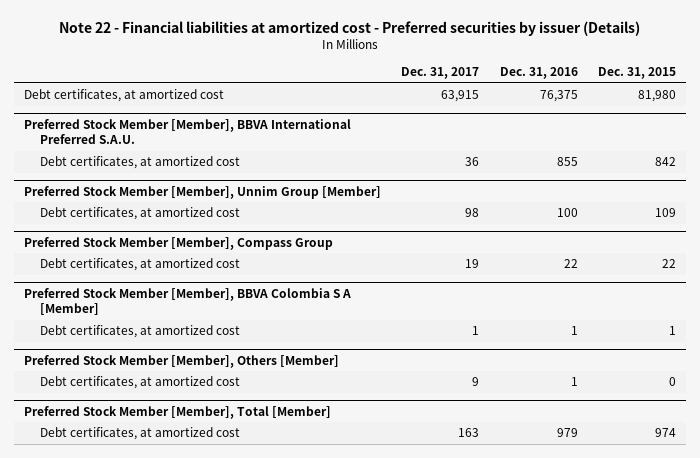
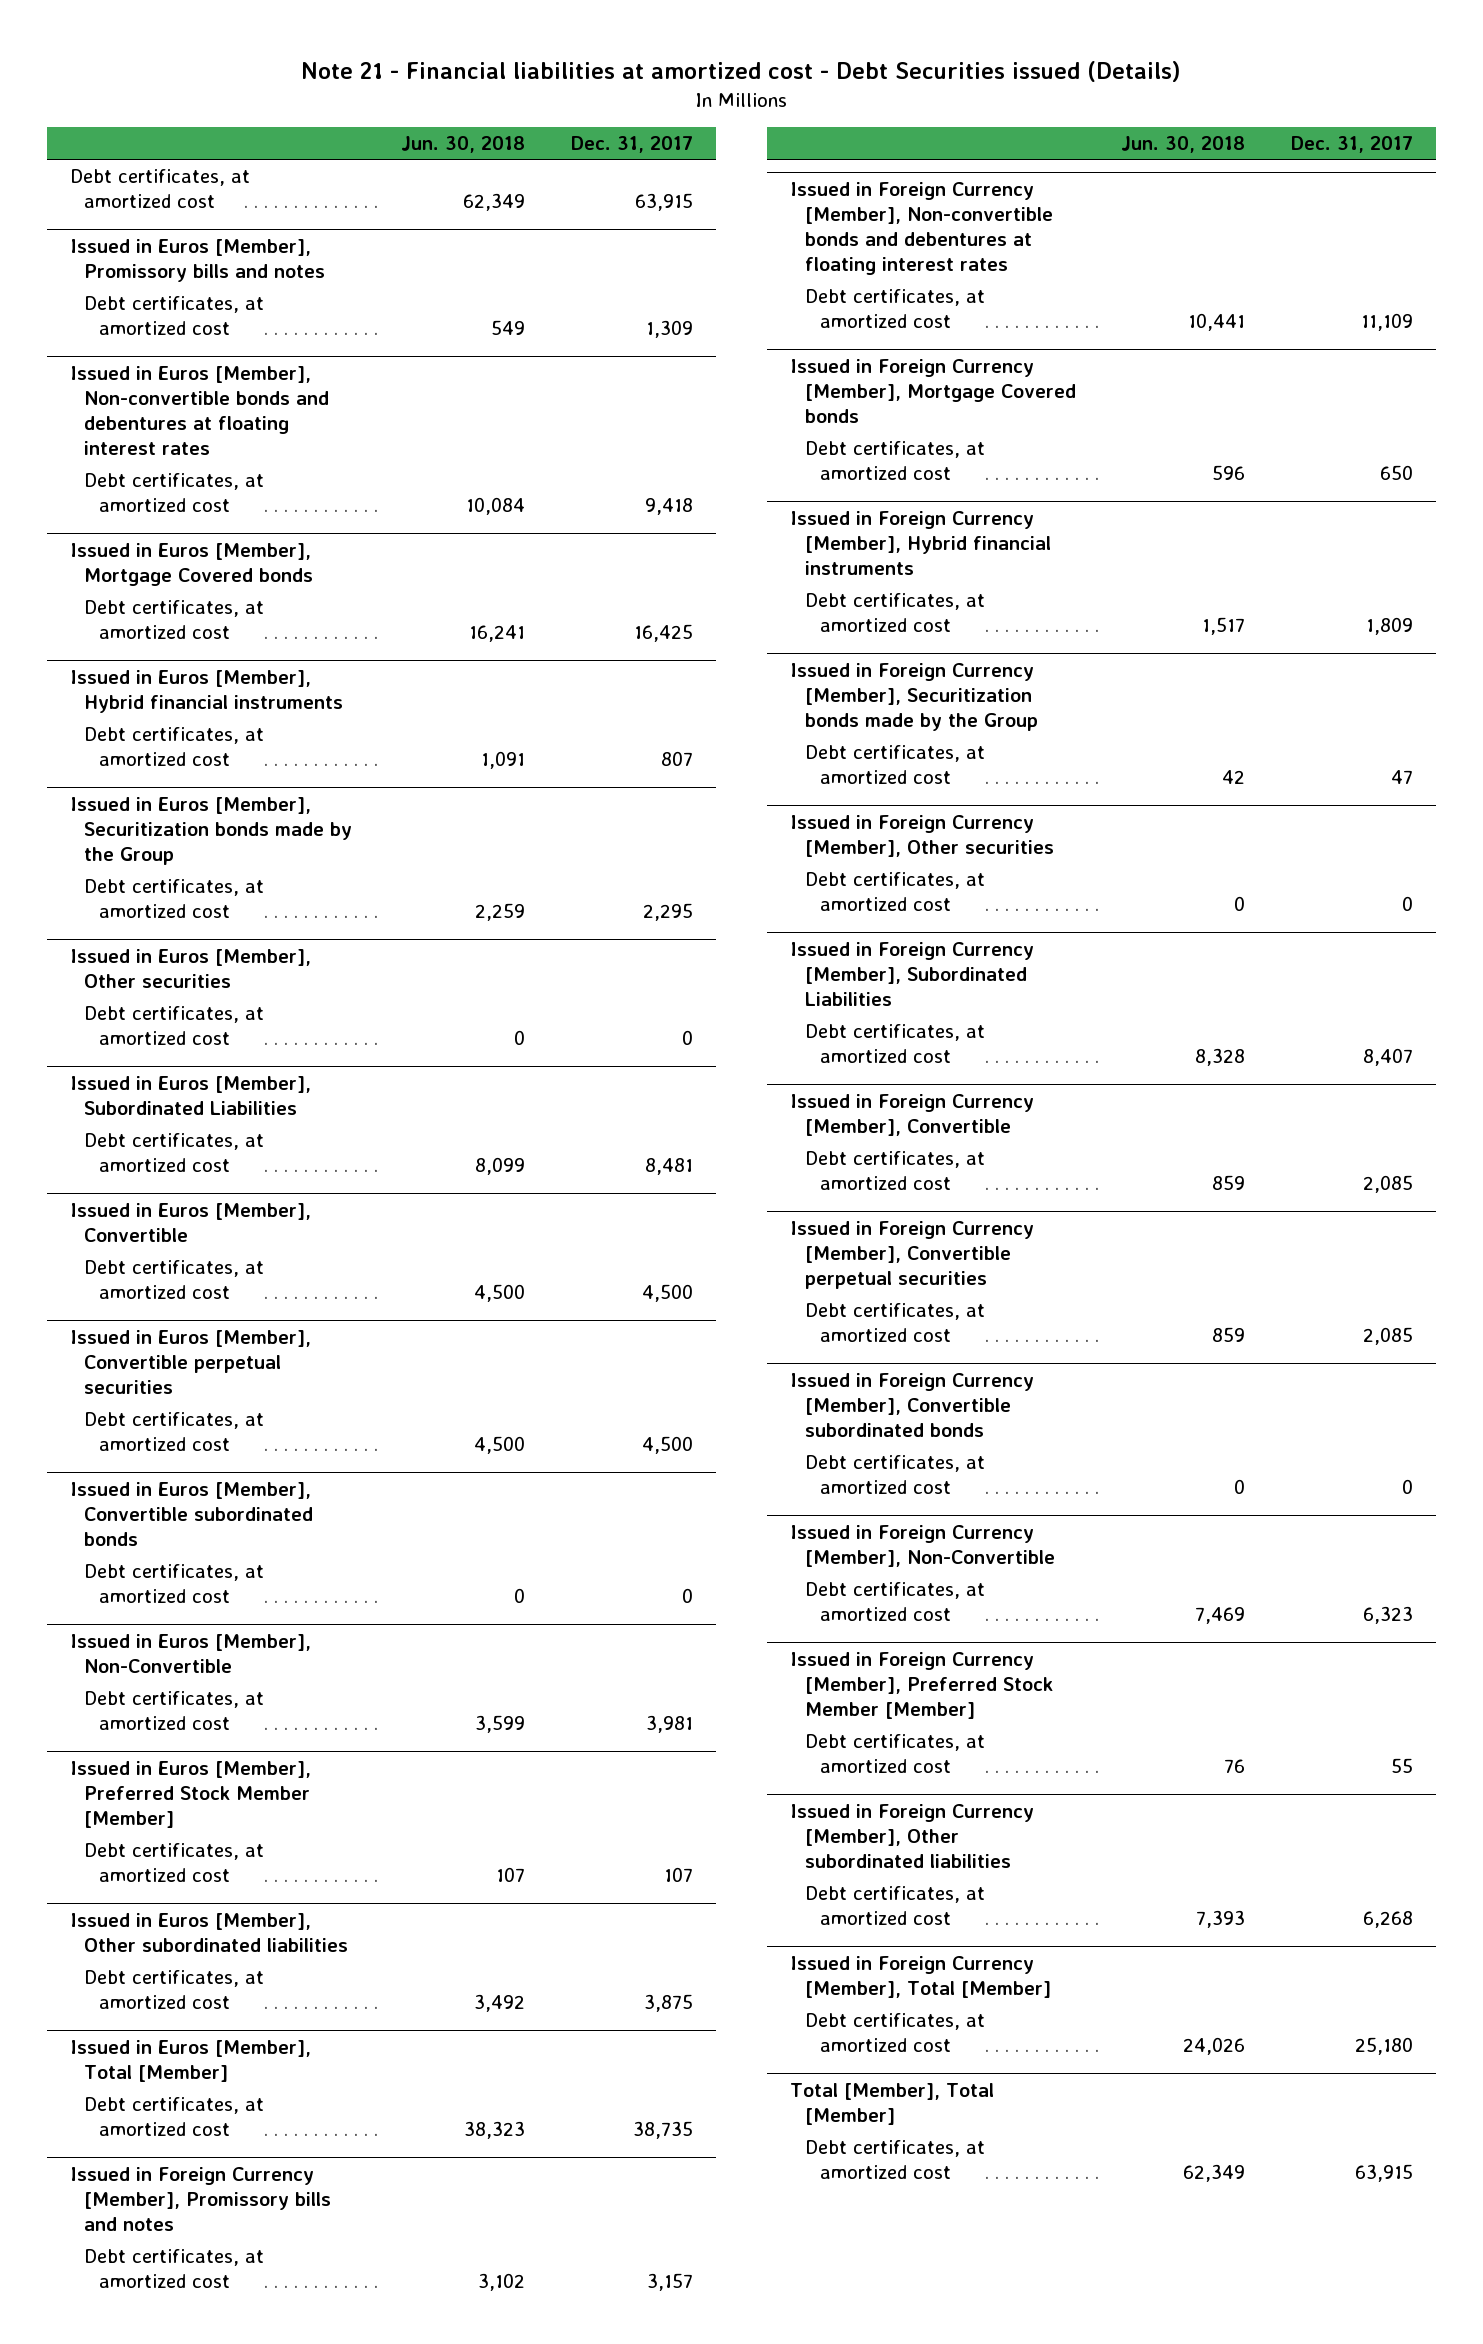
- Note 22 - Financial liabilities at amortized cost - Preferred securities by issuer (Details)
+ Note 21 - Financial liabilities at amortized cost - Debt Securities issued (Details)
- | Dec. 31, 2017 | Dec. 31, 2016 | Dec. 31, 2015
+ | Jun. 30, 2018 | Dec. 31, 2017
- Preferred Stock Member [Member], BBVA International Preferred S.A.U.
- Debt certificates, at amortized cost | 36 | 855 | 842
- Preferred Stock Member [Member], Unnim Group [Member]
- Debt certificates, at amortized cost | 98 | 100 | 109
- Preferred Stock Member [Member], Compass Group
- Debt certificates, at amortized cost | 19 | 22 | 22
- Preferred Stock Member [Member], BBVA Colombia S A [Member]
- Debt certificates, at amortized cost | 1 | 1 | 1
- Preferred Stock Member [Member], Others [Member]
- Debt certificates, at amortized cost | 9 | 1 | 0
- Preferred Stock Member [Member], Total [Member]
- Debt certificates, at amortized cost | 163 | 979 | 974
+ Issued in Euros [Member], Promissory bills and notes
+ Debt certificates, at amortized cost | 549 | 1,309
+ Issued in Euros [Member], Non-convertible bonds and debentures at floating interest rates
+ Debt certificates, at amortized cost | 10,084 | 9,418
+ Issued in Euros [Member], Mortgage Covered bonds
+ Debt certificates, at amortized cost | 16,241 | 16,425
+ Issued in Euros [Member], Hybrid financial instruments
+ Debt certificates, at amortized cost | 1,091 | 807
+ Issued in Euros [Member], Securitization bonds made by the Group
+ Debt certificates, at amortized cost | 2,259 | 2,295
+ Issued in Euros [Member], Other securities
+ Debt certificates, at amortized cost | 0 | 0
+ Issued in Euros [Member], Subordinated Liabilities
+ Debt certificates, at amortized cost | 8,099 | 8,481
+ Issued in Euros [Member], Convertible
+ Debt certificates, at amortized cost | 4,500 | 4,500
+ Issued in Euros [Member], Convertible perpetual securities
+ Debt certificates, at amortized cost | 4,500 | 4,500
+ Issued in Euros [Member], Convertible subordinated bonds
+ Debt certificates, at amortized cost | 0 | 0
+ Issued in Euros [Member], Non-Convertible
+ Debt certificates, at amortized cost | 3,599 | 3,981
+ Issued in Euros [Member], Preferred Stock Member [Member]
+ Debt certificates, at amortized cost | 107 | 107
+ Issued in Euros [Member], Other subordinated liabilities
+ Debt certificates, at amortized cost | 3,492 | 3,875
+ Issued in Euros [Member], Total [Member]
+ Debt certificates, at amortized cost | 38,323 | 38,735
+ Issued in Foreign Currency [Member], Promissory bills and notes
+ Debt certificates, at amortized cost | 3,102 | 3,157
+ Issued in Foreign Currency [Member], Non-convertible bonds and debentures at floating interest rates
+ Debt certificates, at amortized cost | 10,441 | 11,109
+ Issued in Foreign Currency [Member], Mortgage Covered bonds
+ Debt certificates, at amortized cost | 596 | 650
+ Issued in Foreign Currency [Member], Hybrid financial instruments
+ Debt certificates, at amortized cost | 1,517 | 1,809
+ Issued in Foreign Currency [Member], Securitization bonds made by the Group
+ Debt certificates, at amortized cost | 42 | 47
+ Issued in Foreign Currency [Member], Other securities
+ Debt certificates, at amortized cost | 0 | 0
+ Issued in Foreign Currency [Member], Subordinated Liabilities
+ Debt certificates, at amortized cost | 8,328 | 8,407
+ Issued in Foreign Currency [Member], Convertible
+ Debt certificates, at amortized cost | 859 | 2,085
+ Issued in Foreign Currency [Member], Convertible perpetual securities
+ Debt certificates, at amortized cost | 859 | 2,085
+ Issued in Foreign Currency [Member], Convertible subordinated bonds
+ Debt certificates, at amortized cost | 0 | 0
+ Issued in Foreign Currency [Member], Non-Convertible
+ Debt certificates, at amortized cost | 7,469 | 6,323
+ Issued in Foreign Currency [Member], Preferred Stock Member [Member]
+ Debt certificates, at amortized cost | 76 | 55
+ Issued in Foreign Currency [Member], Other subordinated liabilities
+ Debt certificates, at amortized cost | 7,393 | 6,268
+ Issued in Foreign Currency [Member], Total [Member]
+ Debt certificates, at amortized cost | 24,026 | 25,180
+ Total [Member], Total [Member]
+ Debt certificates, at amortized cost | 62,349 | 63,915

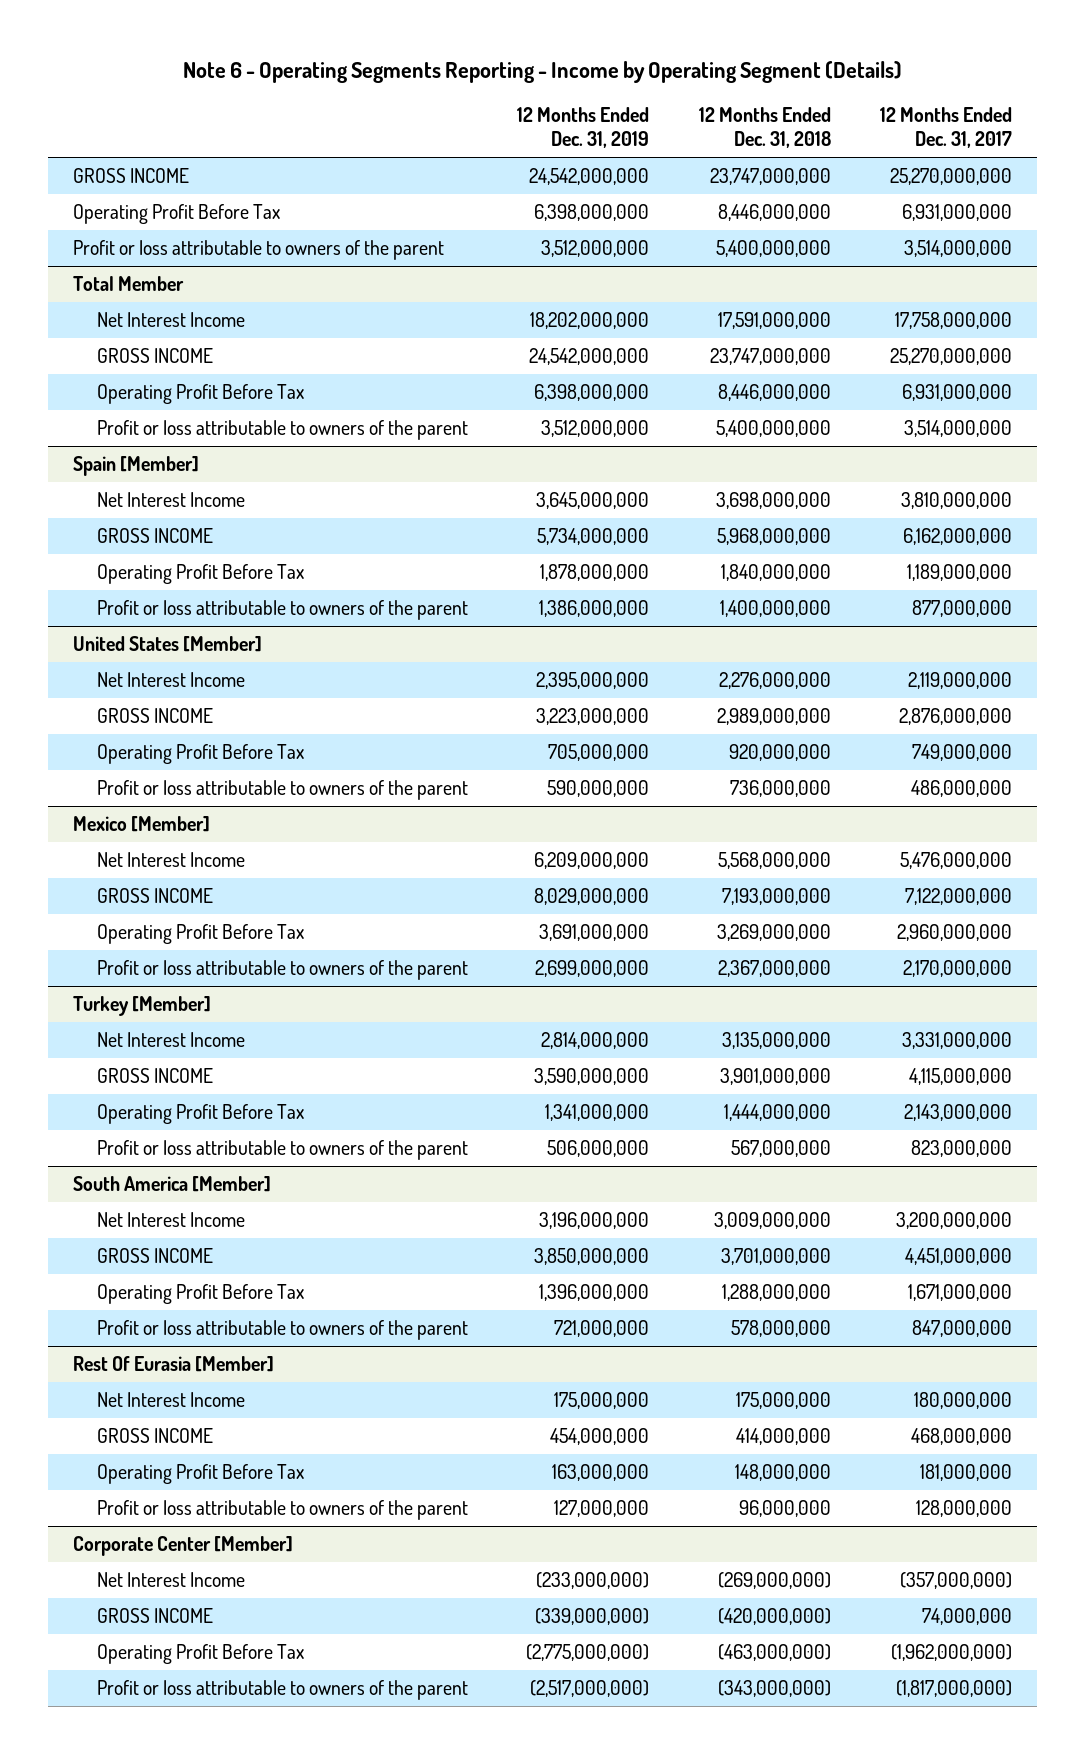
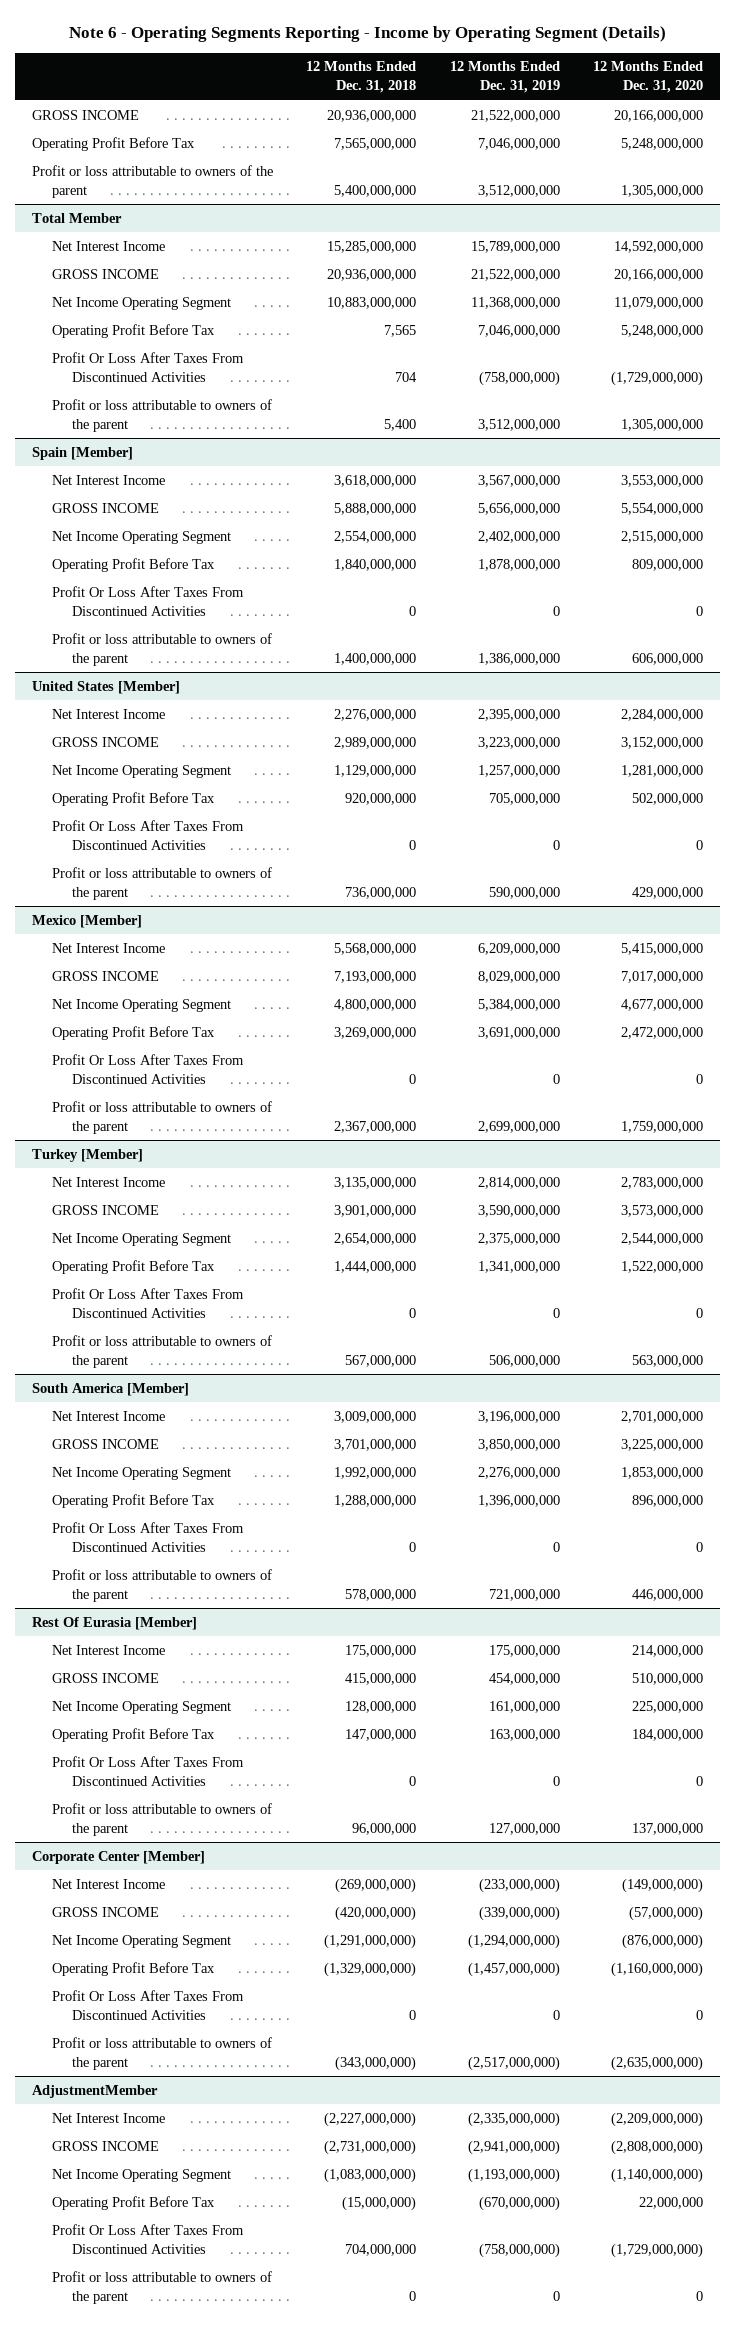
- | 12 Months Ended Dec. 31, 2019 | 12 Months Ended Dec. 31, 2018 | 12 Months Ended Dec. 31, 2017
+ | 12 Months Ended Dec. 31, 2018 | 12 Months Ended Dec. 31, 2019 | 12 Months Ended Dec. 31, 2020
- GROSS INCOME | 24,542,000,000 | 23,747,000,000 | 25,270,000,000
- Operating Profit Before Tax | 6,398,000,000 | 8,446,000,000 | 6,931,000,000
+ GROSS INCOME | 20,936,000,000 | 21,522,000,000 | 20,166,000,000
+ Operating Profit Before Tax | 7,565,000,000 | 7,046,000,000 | 5,248,000,000
@ Total Member
- Net Interest Income | 18,202,000,000 | 17,591,000,000 | 17,758,000,000
- GROSS INCOME | 24,542,000,000 | 23,747,000,000 | 25,270,000,000
- Operating Profit Before Tax | 6,398,000,000 | 8,446,000,000 | 6,931,000,000
- Profit or loss attributable to owners of the parent | 3,512,000,000 | 5,400,000,000 | 3,514,000,000
+ Net Interest Income | 15,285,000,000 | 15,789,000,000 | 14,592,000,000
+ GROSS INCOME | 20,936,000,000 | 21,522,000,000 | 20,166,000,000
+ Net Income Operating Segment | 10,883,000,000 | 11,368,000,000 | 11,079,000,000
+ Operating Profit Before Tax | 7,565 | 7,046,000,000 | 5,248,000,000
+ Profit Or Loss After Taxes From Discontinued Activities | 704 | (758,000,000) | (1,729,000,000)
+ Profit or loss attributable to owners of the parent | 5,400 | 3,512,000,000 | 1,305,000,000
@ Spain [Member]
- Net Interest Income | 3,645,000,000 | 3,698,000,000 | 3,810,000,000
- GROSS INCOME | 5,734,000,000 | 5,968,000,000 | 6,162,000,000
+ Net Interest Income | 3,618,000,000 | 3,567,000,000 | 3,553,000,000
+ GROSS INCOME | 5,888,000,000 | 5,656,000,000 | 5,554,000,000
+ Net Income Operating Segment | 2,554,000,000 | 2,402,000,000 | 2,515,000,000
+ Profit Or Loss After Taxes From Discontinued Activities | 0 | 0 | 0
@ United States [Member]
+ Net Income Operating Segment | 1,129,000,000 | 1,257,000,000 | 1,281,000,000
+ Profit Or Loss After Taxes From Discontinued Activities | 0 | 0 | 0
@ Mexico [Member]
+ Net Income Operating Segment | 4,800,000,000 | 5,384,000,000 | 4,677,000,000
+ Profit Or Loss After Taxes From Discontinued Activities | 0 | 0 | 0
@ Turkey [Member]
+ Net Income Operating Segment | 2,654,000,000 | 2,375,000,000 | 2,544,000,000
+ Profit Or Loss After Taxes From Discontinued Activities | 0 | 0 | 0
@ South America [Member]
+ Net Income Operating Segment | 1,992,000,000 | 2,276,000,000 | 1,853,000,000
+ Profit Or Loss After Taxes From Discontinued Activities | 0 | 0 | 0
@ Rest Of Eurasia [Member]
- GROSS INCOME | 454,000,000 | 414,000,000 | 468,000,000
- Operating Profit Before Tax | 163,000,000 | 148,000,000 | 181,000,000
+ GROSS INCOME | 415,000,000 | 454,000,000 | 510,000,000
+ Net Income Operating Segment | 128,000,000 | 161,000,000 | 225,000,000
+ Operating Profit Before Tax | 147,000,000 | 163,000,000 | 184,000,000
+ Profit Or Loss After Taxes From Discontinued Activities | 0 | 0 | 0
@ Corporate Center [Member]
- Operating Profit Before Tax | (2,775,000,000) | (463,000,000) | (1,962,000,000)
+ Net Income Operating Segment | (1,291,000,000) | (1,294,000,000) | (876,000,000)
+ Operating Profit Before Tax | (1,329,000,000) | (1,457,000,000) | (1,160,000,000)
+ Profit Or Loss After Taxes From Discontinued Activities | 0 | 0 | 0
+ AdjustmentMember
+ Net Interest Income | (2,227,000,000) | (2,335,000,000) | (2,209,000,000)
+ GROSS INCOME | (2,731,000,000) | (2,941,000,000) | (2,808,000,000)
+ Net Income Operating Segment | (1,083,000,000) | (1,193,000,000) | (1,140,000,000)
+ Operating Profit Before Tax | (15,000,000) | (670,000,000) | 22,000,000
+ Profit Or Loss After Taxes From Discontinued Activities | 704,000,000 | (758,000,000) | (1,729,000,000)
+ Profit or loss attributable to owners of the parent | 0 | 0 | 0

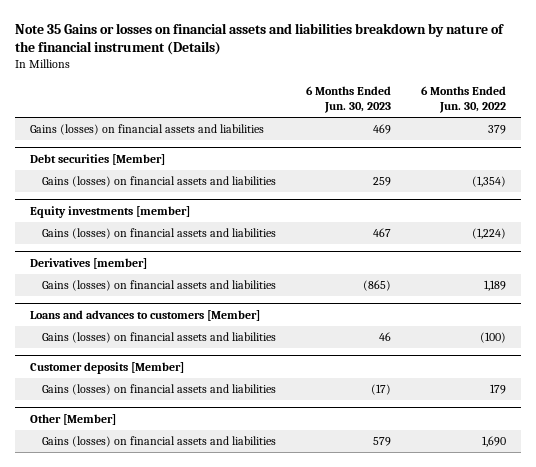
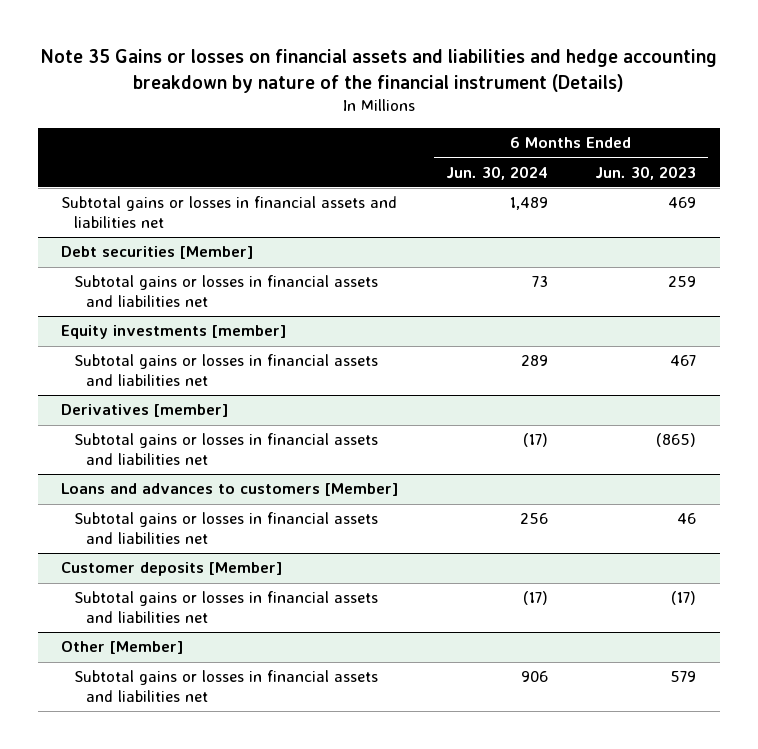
- Note 35 Gains or losses on financial assets and liabilities breakdown by nature of the financial instrument (Details)
+ Note 35 Gains or losses on financial assets and liabilities and hedge accounting breakdown by nature of the financial instrument (Details)
- | 6 Months Ended Jun. 30, 2023 | 6 Months Ended Jun. 30, 2022
+ | 6 Months Ended Jun. 30, 2024 | 6 Months Ended Jun. 30, 2023
- Gains (losses) on financial assets and liabilities | 469 | 379
+ Subtotal gains or losses in financial assets and liabilities net | 1,489 | 469
@ Debt securities [Member]
- Gains (losses) on financial assets and liabilities | 259 | (1,354)
+ Subtotal gains or losses in financial assets and liabilities net | 73 | 259
@ Equity investments [member]
- Gains (losses) on financial assets and liabilities | 467 | (1,224)
+ Subtotal gains or losses in financial assets and liabilities net | 289 | 467
@ Derivatives [member]
- Gains (losses) on financial assets and liabilities | (865) | 1,189
+ Subtotal gains or losses in financial assets and liabilities net | (17) | (865)
@ Loans and advances to customers [Member]
- Gains (losses) on financial assets and liabilities | 46 | (100)
+ Subtotal gains or losses in financial assets and liabilities net | 256 | 46
@ Customer deposits [Member]
- Gains (losses) on financial assets and liabilities | (17) | 179
+ Subtotal gains or losses in financial assets and liabilities net | (17) | (17)
@ Other [Member]
- Gains (losses) on financial assets and liabilities | 579 | 1,690
+ Subtotal gains or losses in financial assets and liabilities net | 906 | 579

